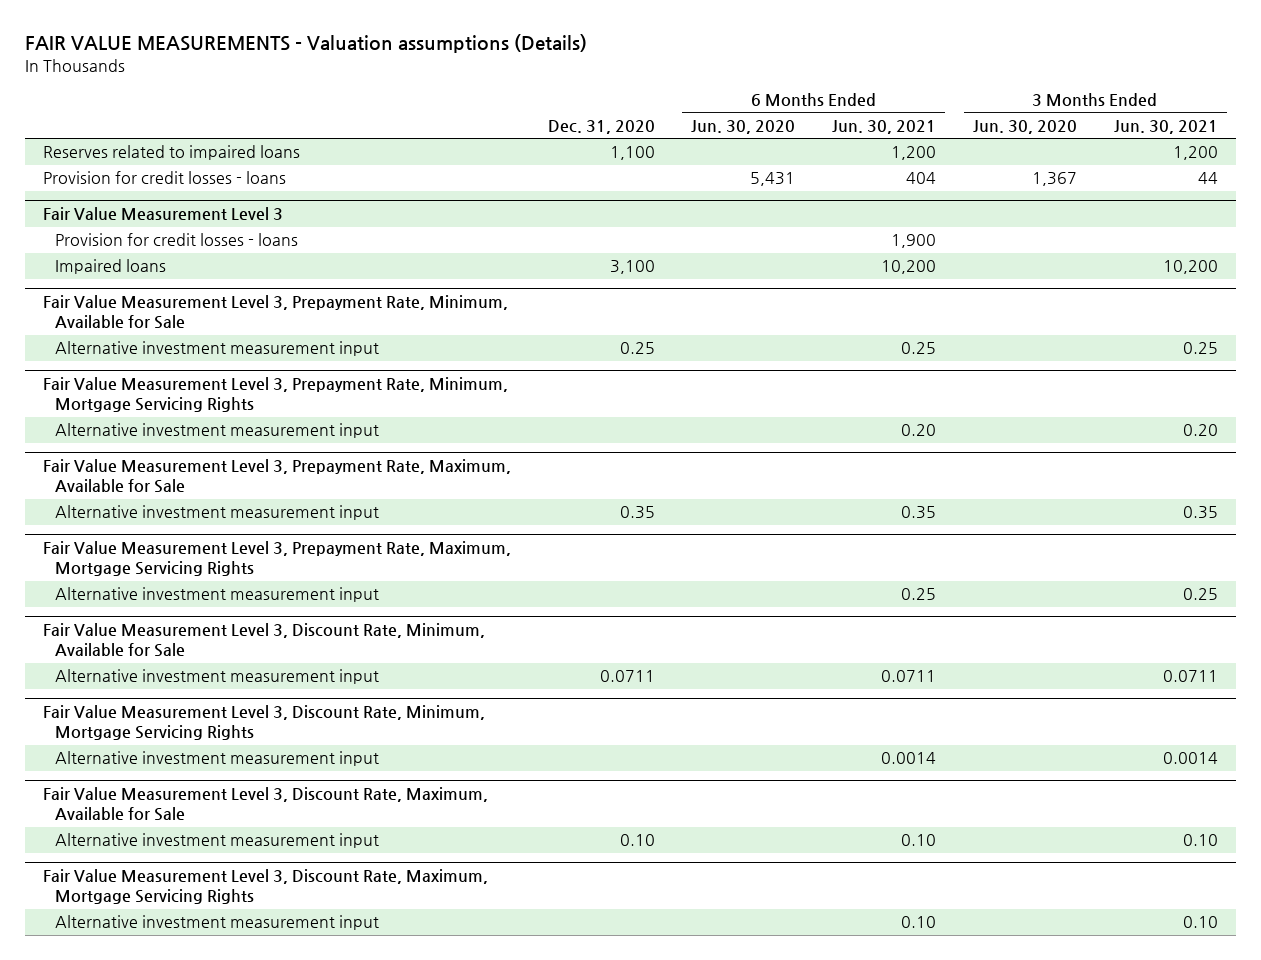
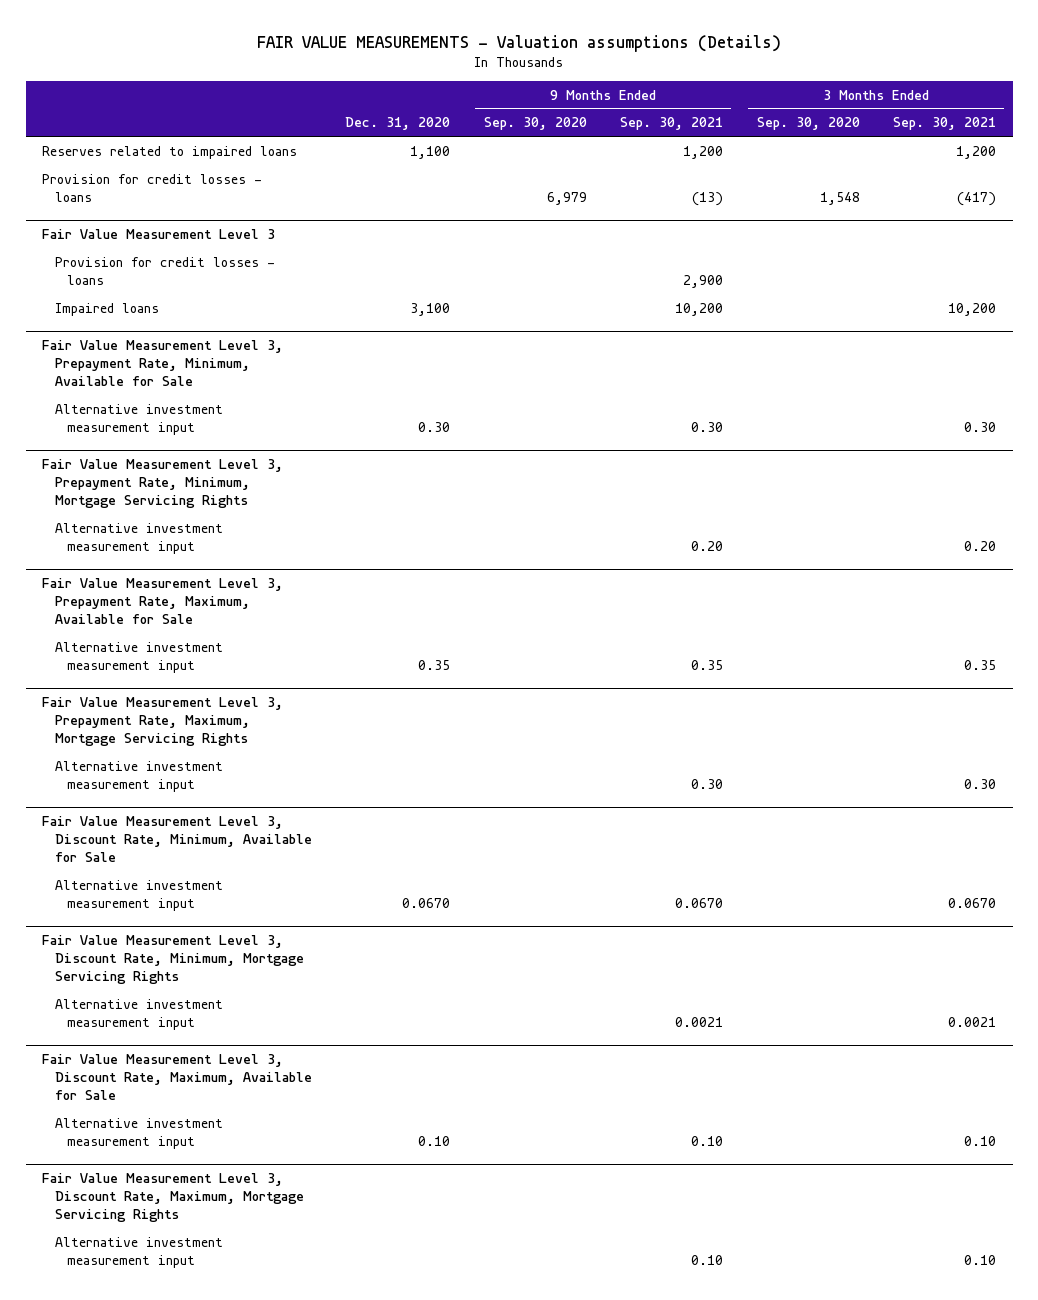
- | Dec. 31, 2020 | 6 Months Ended Jun. 30, 2020 | 6 Months Ended Jun. 30, 2021 | 3 Months Ended Jun. 30, 2020 | 3 Months Ended Jun. 30, 2021
+ | Dec. 31, 2020 | 9 Months Ended Sep. 30, 2020 | 9 Months Ended Sep. 30, 2021 | 3 Months Ended Sep. 30, 2020 | 3 Months Ended Sep. 30, 2021
@ Fair Value Measurement Level 3, Prepayment Rate, Minimum, Available for Sale
- Alternative investment measurement input | 0.25 | | 0.25 | | 0.25
+ Alternative investment measurement input | 0.30 | | 0.30 | | 0.30
@ Fair Value Measurement Level 3, Discount Rate, Minimum, Available for Sale
- Alternative investment measurement input | 0.0711 | | 0.0711 | | 0.0711
+ Alternative investment measurement input | 0.0670 | | 0.0670 | | 0.0670

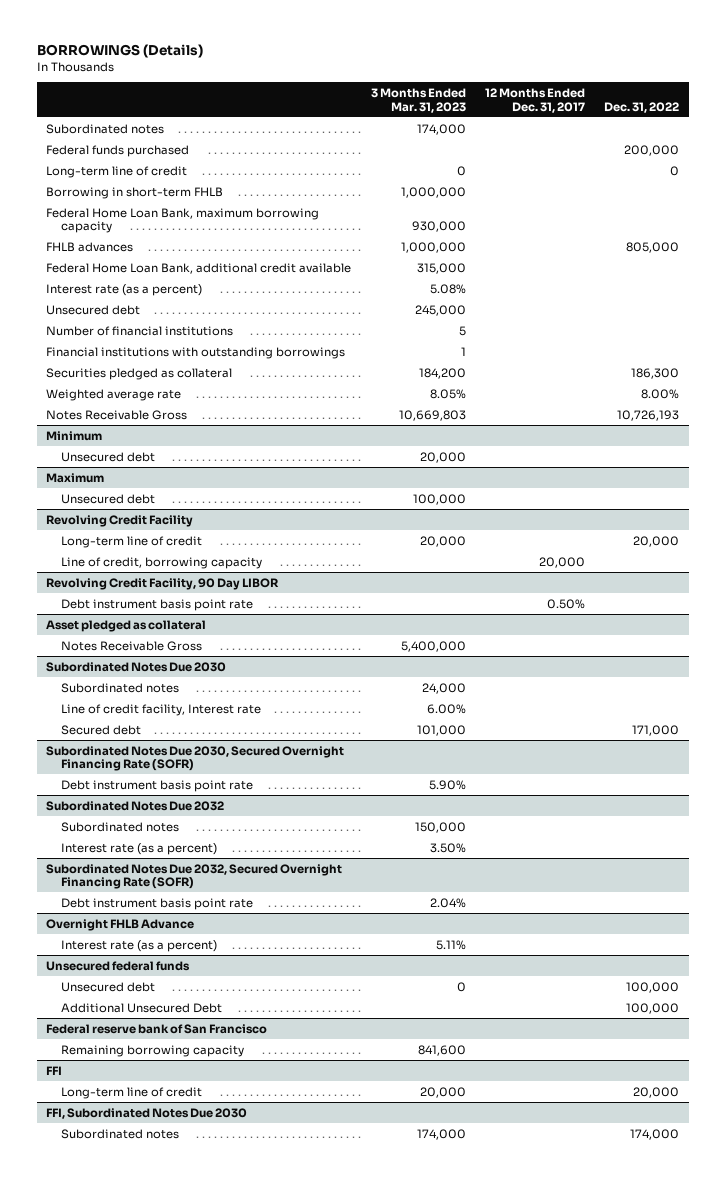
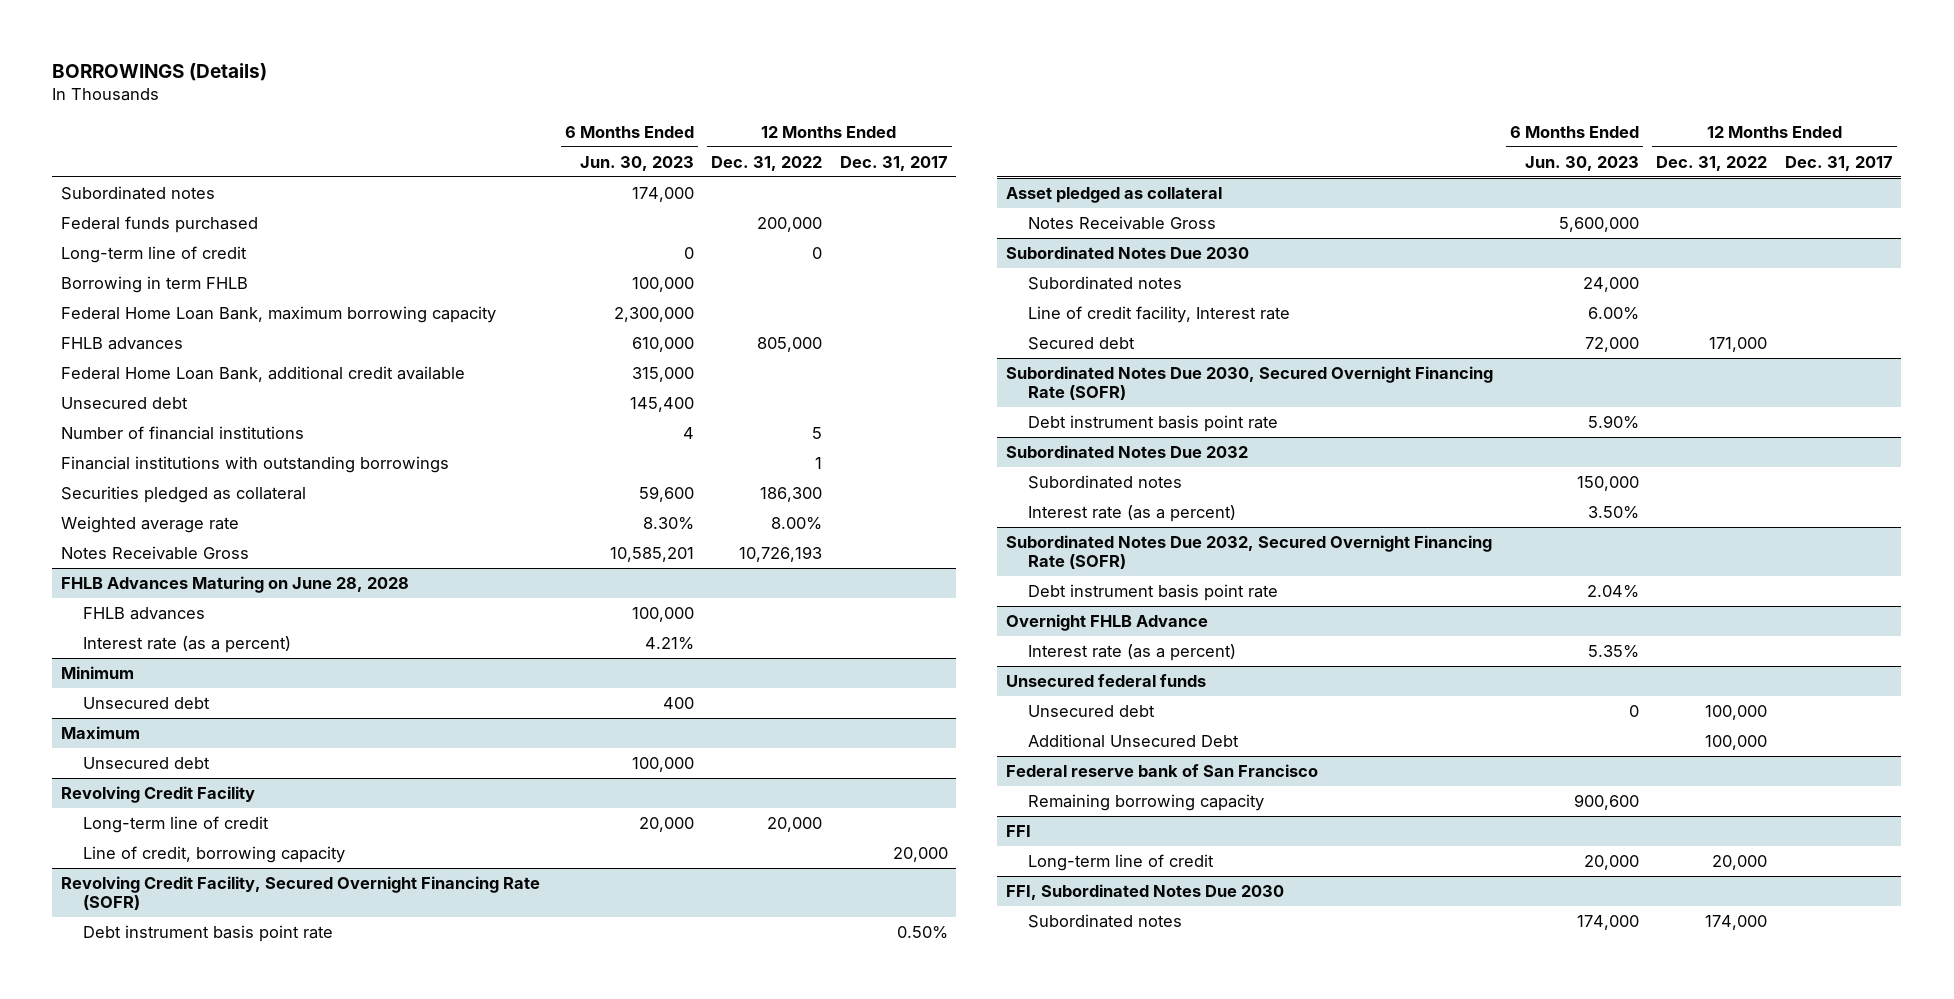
- | 3 Months Ended Mar. 31, 2023 | 12 Months Ended Dec. 31, 2017 | Dec. 31, 2022
+ | 6 Months Ended Jun. 30, 2023 | 12 Months Ended Dec. 31, 2022 | 12 Months Ended Dec. 31, 2017
- Borrowing in short-term FHLB | 1,000,000 | |
+ Borrowing in term FHLB | 100,000 | |
- Interest rate (as a percent) | 5.08% | |
+ FHLB Advances Maturing on June 28, 2028
+ FHLB advances | 100,000 | |
+ Interest rate (as a percent) | 4.21% | |
- Revolving Credit Facility, 90 Day LIBOR
+ Revolving Credit Facility, Secured Overnight Financing Rate (SOFR)

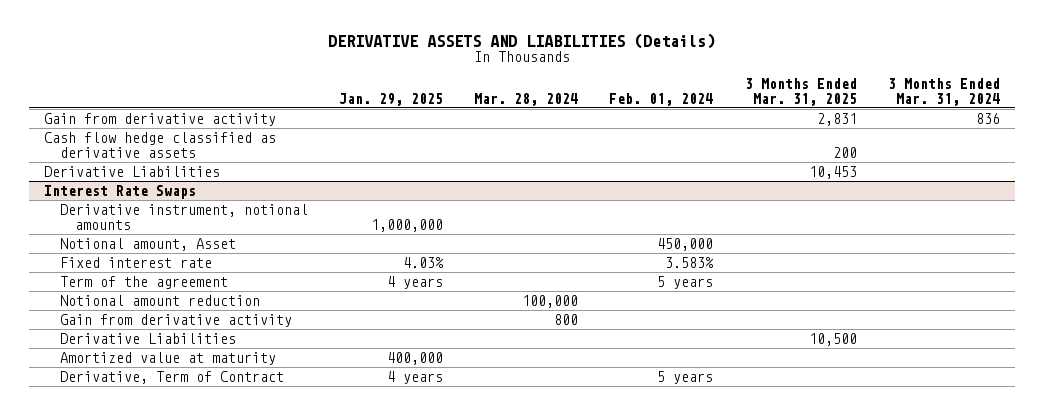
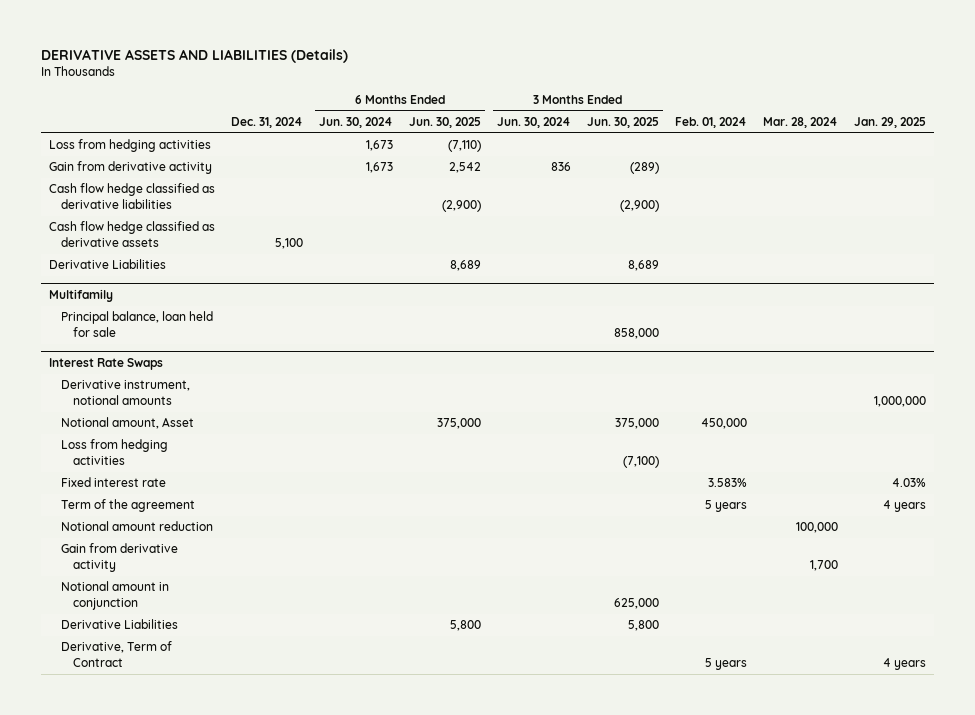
- | Jan. 29, 2025 | Mar. 28, 2024 | Feb. 01, 2024 | 3 Months Ended Mar. 31, 2025 | 3 Months Ended Mar. 31, 2024
+ | Dec. 31, 2024 | 6 Months Ended Jun. 30, 2024 | 6 Months Ended Jun. 30, 2025 | 3 Months Ended Jun. 30, 2024 | 3 Months Ended Jun. 30, 2025 | Feb. 01, 2024 | Mar. 28, 2024 | Jan. 29, 2025
+ Loss from hedging activities | | 1,673 | (7,110) | | | | |
+ Cash flow hedge classified as derivative liabilities | | | (2,900) | | (2,900) | | |
+ Multifamily
+ Principal balance, loan held for sale | | | | | 858,000 | | |
@ Interest Rate Swaps
+ Loss from hedging activities | | | | | (7,100) | | |
- Gain from derivative activity | | 800 | | |
+ Gain from derivative activity | | | | | | | 1,700 |
+ Notional amount in conjunction | | | | | 625,000 | | |
- Amortized value at maturity | 400,000 | | | |

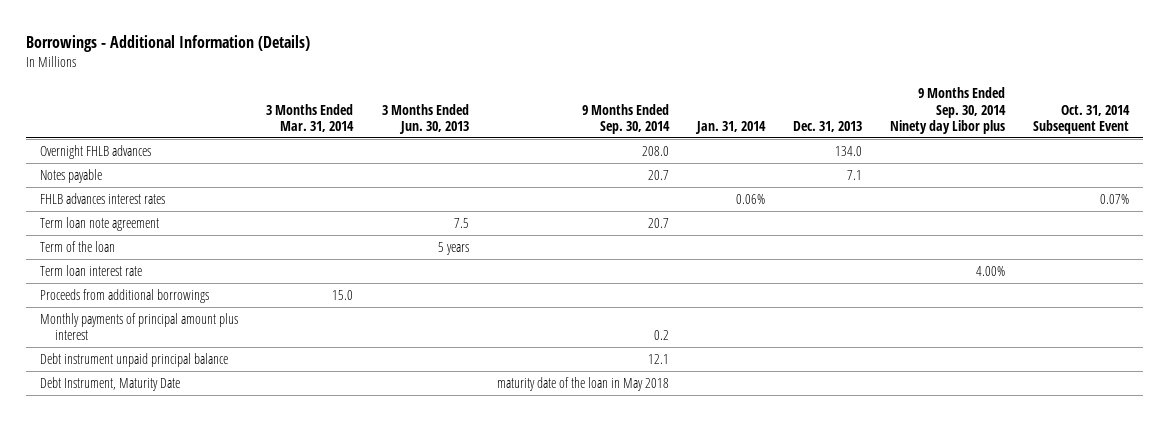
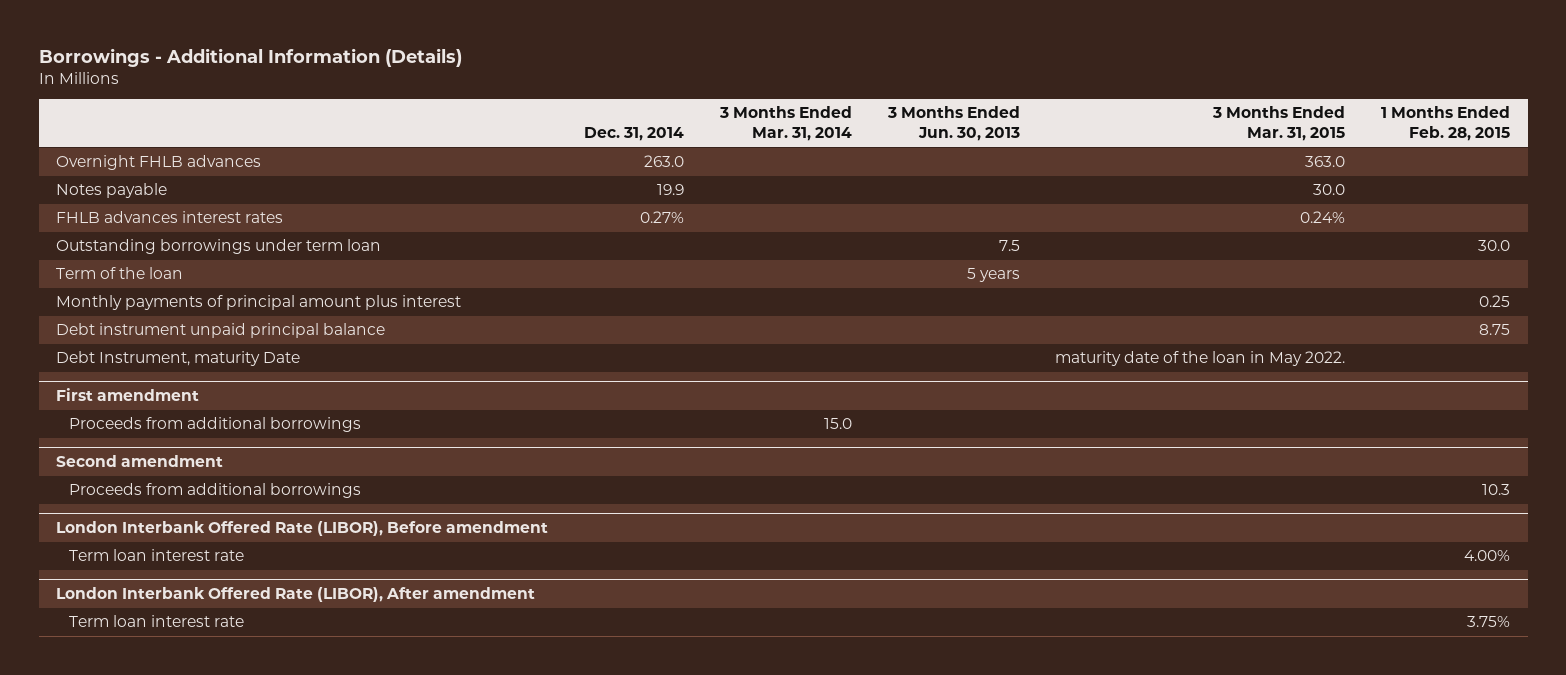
- | 3 Months Ended Mar. 31, 2014 | 3 Months Ended Jun. 30, 2013 | 9 Months Ended Sep. 30, 2014 | Jan. 31, 2014 | Dec. 31, 2013 | 9 Months Ended Sep. 30, 2014 Ninety day Libor plus | Oct. 31, 2014 Subsequent Event
+ | Dec. 31, 2014 | 3 Months Ended Mar. 31, 2014 | 3 Months Ended Jun. 30, 2013 | 3 Months Ended Mar. 31, 2015 | 1 Months Ended Feb. 28, 2015
- Term loan note agreement | | 7.5 | 20.7 | | | |
+ Outstanding borrowings under term loan | | | 7.5 | | 30.0
- Term loan interest rate | | | | | | 4.00% |
- Proceeds from additional borrowings | 15.0 | | | | | |
- Debt Instrument, Maturity Date | | | maturity date of the loan in May 2018 | | | |
+ Debt Instrument, maturity Date | | | | maturity date of the loan in May 2022. |
+ First amendment
+ Proceeds from additional borrowings | | 15.0 | | |
+ Second amendment
+ Proceeds from additional borrowings | | | | | 10.3
+ London Interbank Offered Rate (LIBOR), Before amendment
+ Term loan interest rate | | | | | 4.00%
+ London Interbank Offered Rate (LIBOR), After amendment
+ Term loan interest rate | | | | | 3.75%

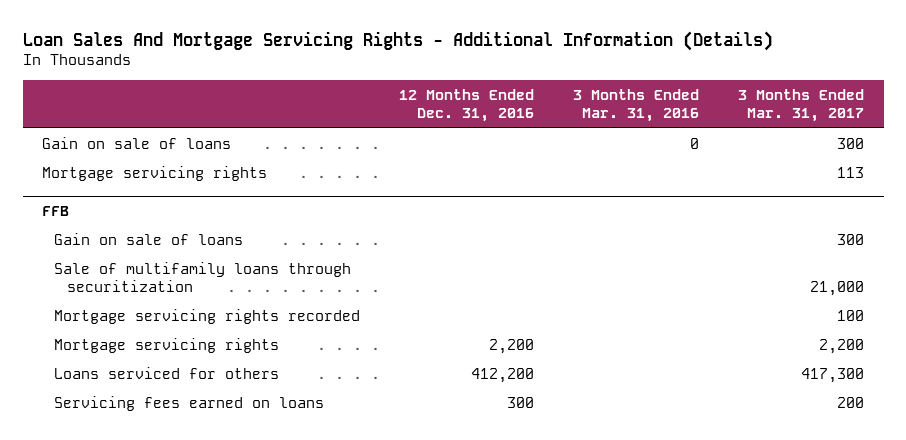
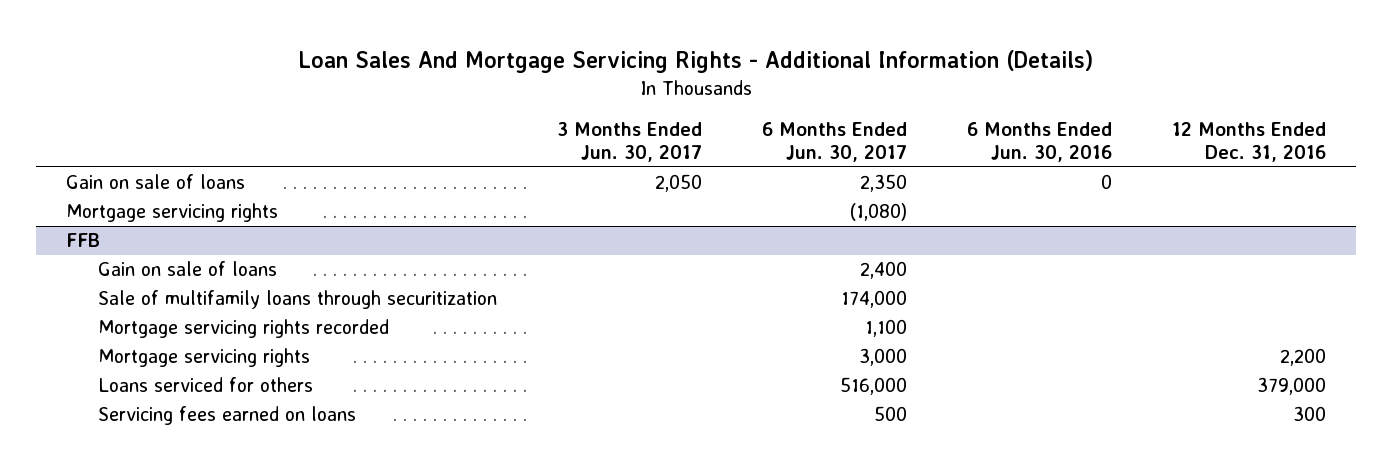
- | 12 Months Ended Dec. 31, 2016 | 3 Months Ended Mar. 31, 2016 | 3 Months Ended Mar. 31, 2017
+ | 3 Months Ended Jun. 30, 2017 | 6 Months Ended Jun. 30, 2017 | 6 Months Ended Jun. 30, 2016 | 12 Months Ended Dec. 31, 2016
@ FFB
- Loans serviced for others | 412,200 | | 417,300
+ Loans serviced for others | | 516,000 | | 379,000

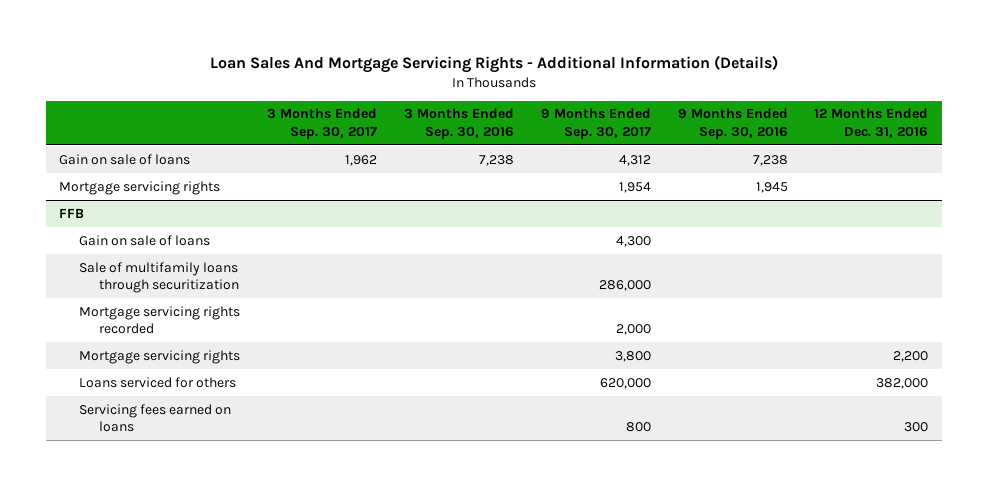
- | 3 Months Ended Jun. 30, 2017 | 6 Months Ended Jun. 30, 2017 | 6 Months Ended Jun. 30, 2016 | 12 Months Ended Dec. 31, 2016
+ | 3 Months Ended Sep. 30, 2017 | 3 Months Ended Sep. 30, 2016 | 9 Months Ended Sep. 30, 2017 | 9 Months Ended Sep. 30, 2016 | 12 Months Ended Dec. 31, 2016
@ FFB
- Loans serviced for others | | 516,000 | | 379,000
+ Loans serviced for others | | | 620,000 | | 382,000

